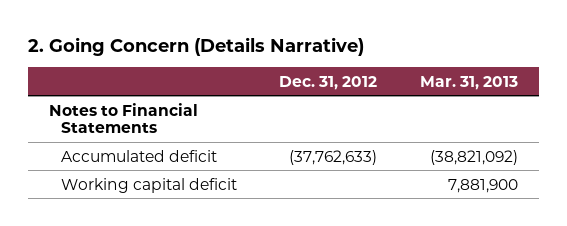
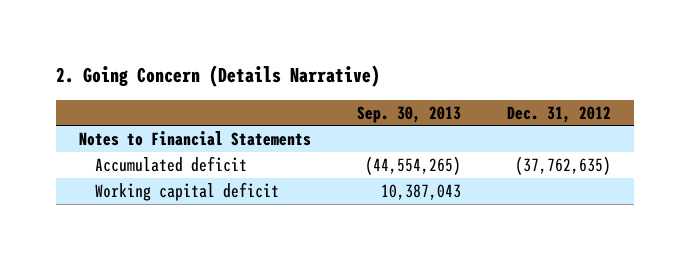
- | Dec. 31, 2012 | Mar. 31, 2013
+ | Sep. 30, 2013 | Dec. 31, 2012
- Accumulated deficit | (37,762,633) | (38,821,092)
+ Accumulated deficit | (44,554,265) | (37,762,635)

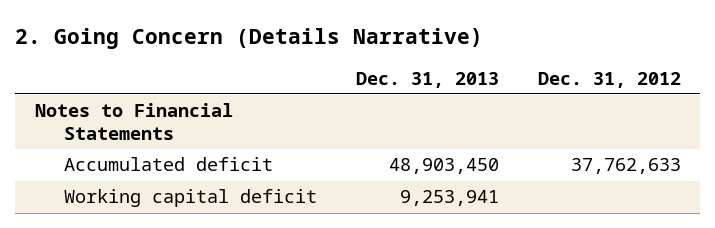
- | Sep. 30, 2013 | Dec. 31, 2012
+ | Dec. 31, 2013 | Dec. 31, 2012
- Accumulated deficit | (44,554,265) | (37,762,635)
+ Accumulated deficit | 48,903,450 | 37,762,633

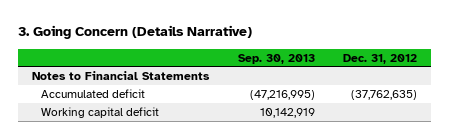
- 2. Going Concern (Details Narrative)
+ 3. Going Concern (Details Narrative)
- | Dec. 31, 2013 | Dec. 31, 2012
+ | Sep. 30, 2013 | Dec. 31, 2012
- Accumulated deficit | 48,903,450 | 37,762,633
+ Accumulated deficit | (47,216,995) | (37,762,635)

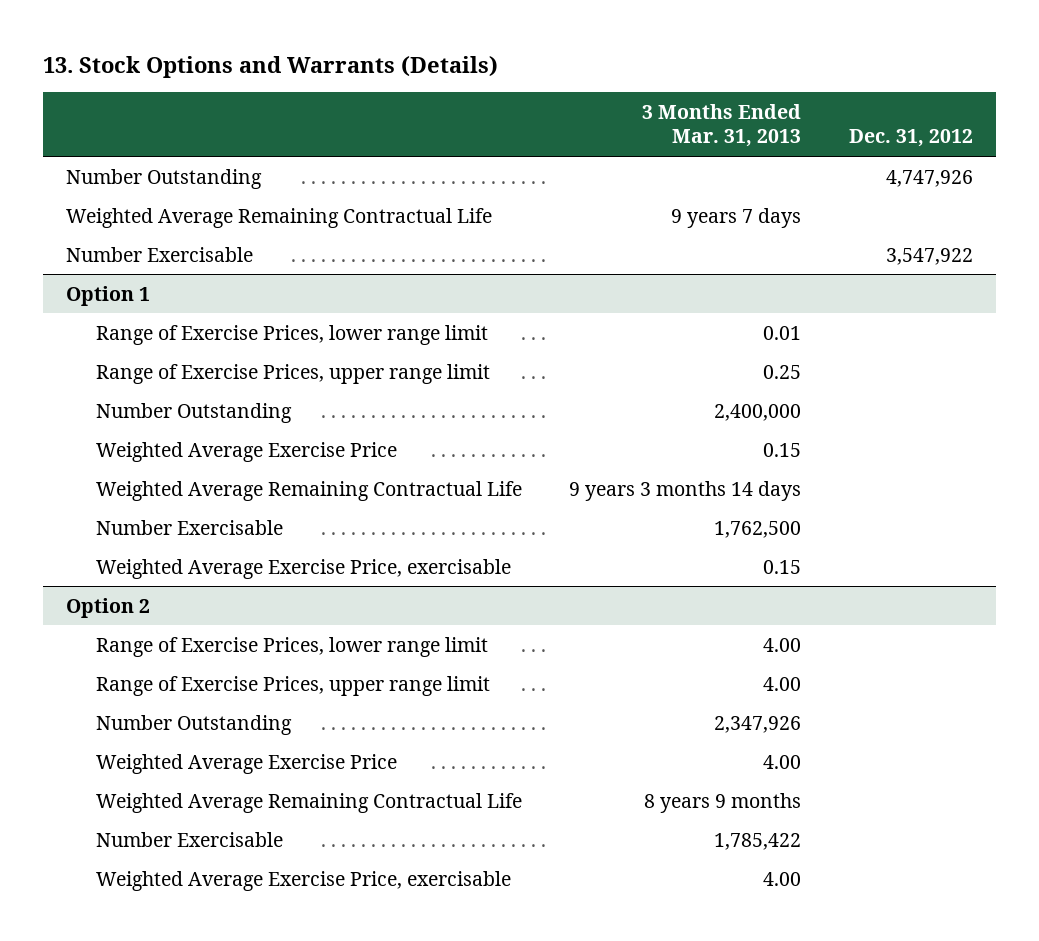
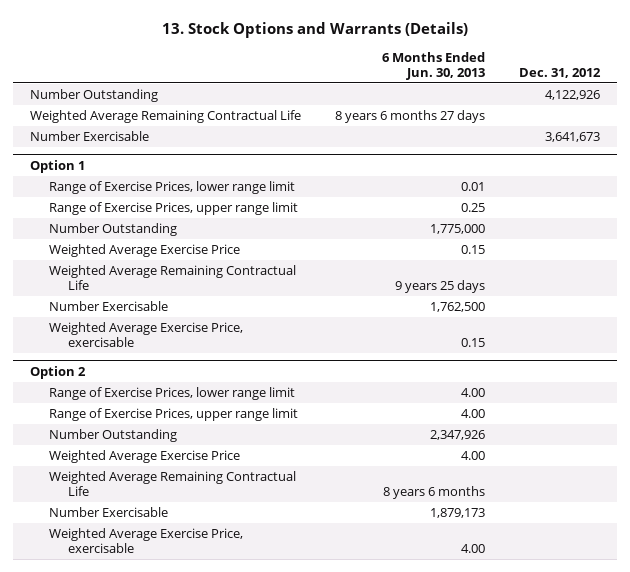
- | 3 Months Ended Mar. 31, 2013 | Dec. 31, 2012
+ | 6 Months Ended Jun. 30, 2013 | Dec. 31, 2012
- Number Outstanding | | 4,747,926
+ Number Outstanding | | 4,122,926
- Number Exercisable | | 3,547,922
+ Number Exercisable | | 3,641,673

